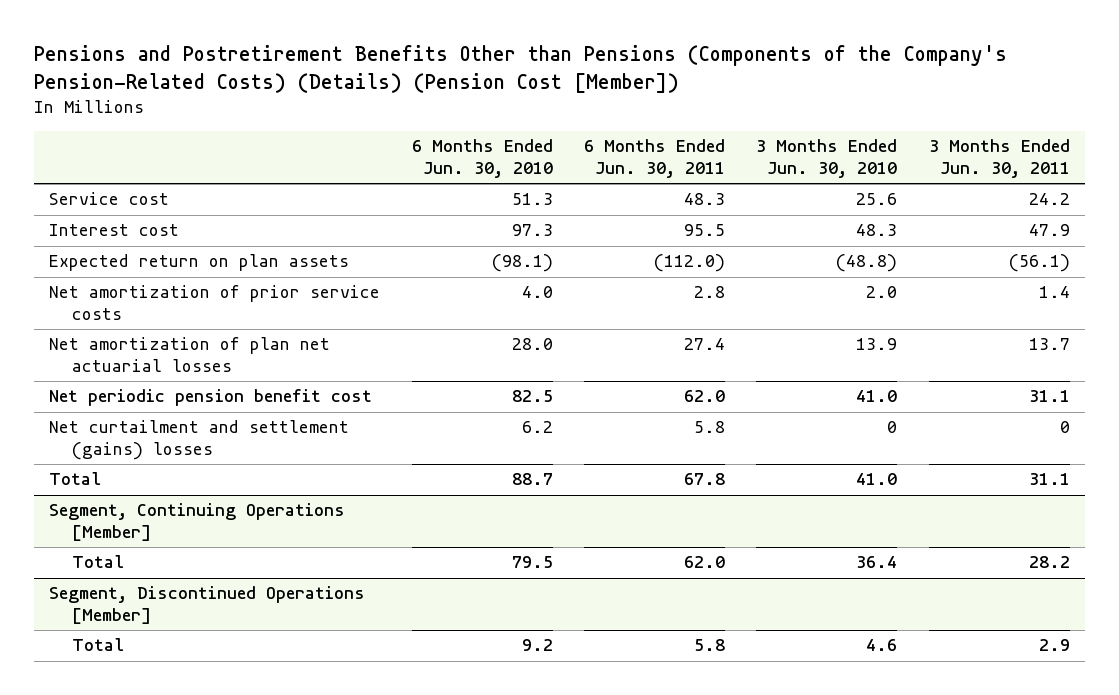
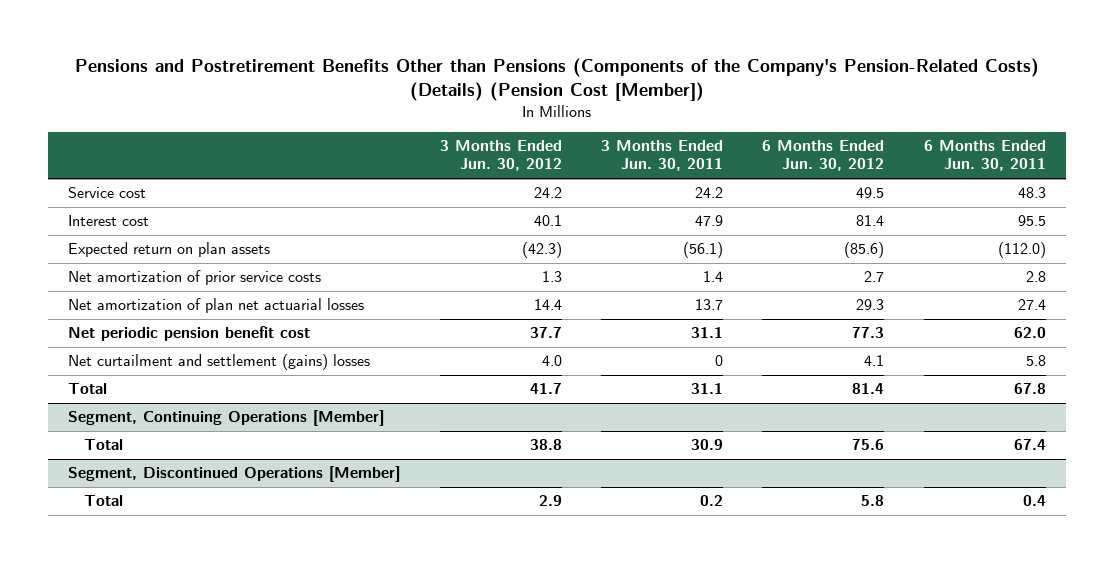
- | 6 Months Ended Jun. 30, 2010 | 6 Months Ended Jun. 30, 2011 | 3 Months Ended Jun. 30, 2010 | 3 Months Ended Jun. 30, 2011
+ | 3 Months Ended Jun. 30, 2012 | 3 Months Ended Jun. 30, 2011 | 6 Months Ended Jun. 30, 2012 | 6 Months Ended Jun. 30, 2011
@ Segment, Continuing Operations [Member]
- Total | 79.5 | 62.0 | 36.4 | 28.2
+ Total | 38.8 | 30.9 | 75.6 | 67.4
@ Segment, Discontinued Operations [Member]
- Total | 9.2 | 5.8 | 4.6 | 2.9
+ Total | 2.9 | 0.2 | 5.8 | 0.4

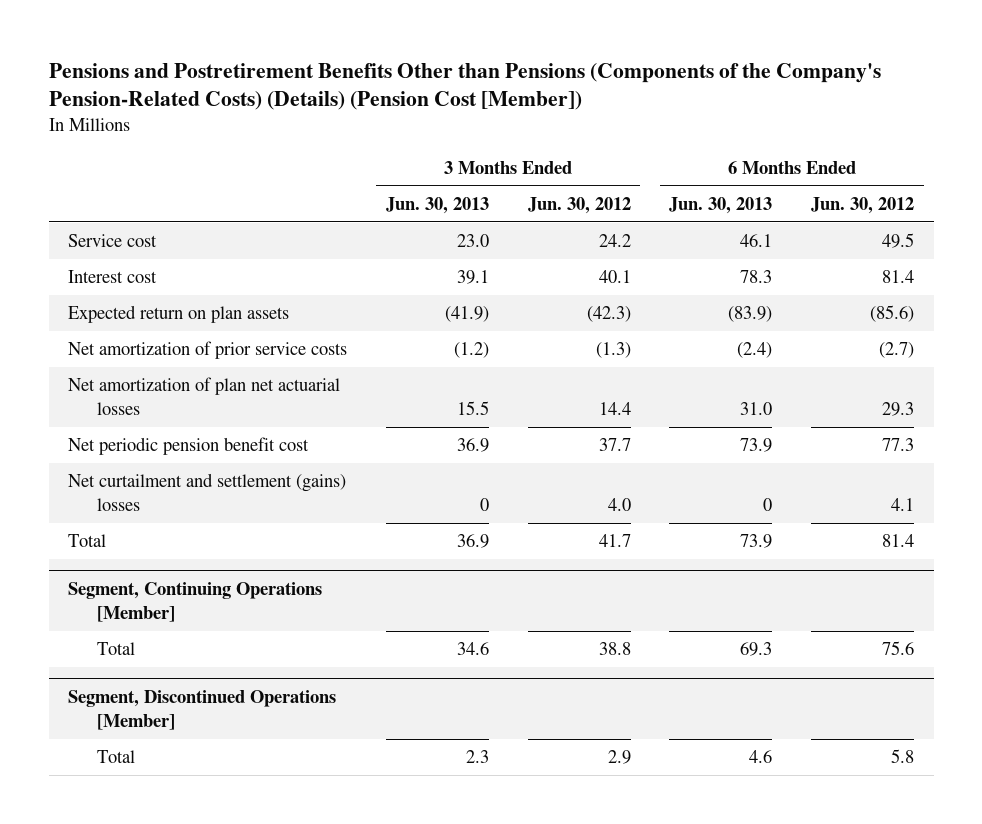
- | 3 Months Ended Jun. 30, 2012 | 3 Months Ended Jun. 30, 2011 | 6 Months Ended Jun. 30, 2012 | 6 Months Ended Jun. 30, 2011
+ | 3 Months Ended Jun. 30, 2013 | 3 Months Ended Jun. 30, 2012 | 6 Months Ended Jun. 30, 2013 | 6 Months Ended Jun. 30, 2012
- Net amortization of prior service costs | 1.3 | 1.4 | 2.7 | 2.8
+ Net amortization of prior service costs | (1.2) | (1.3) | (2.4) | (2.7)

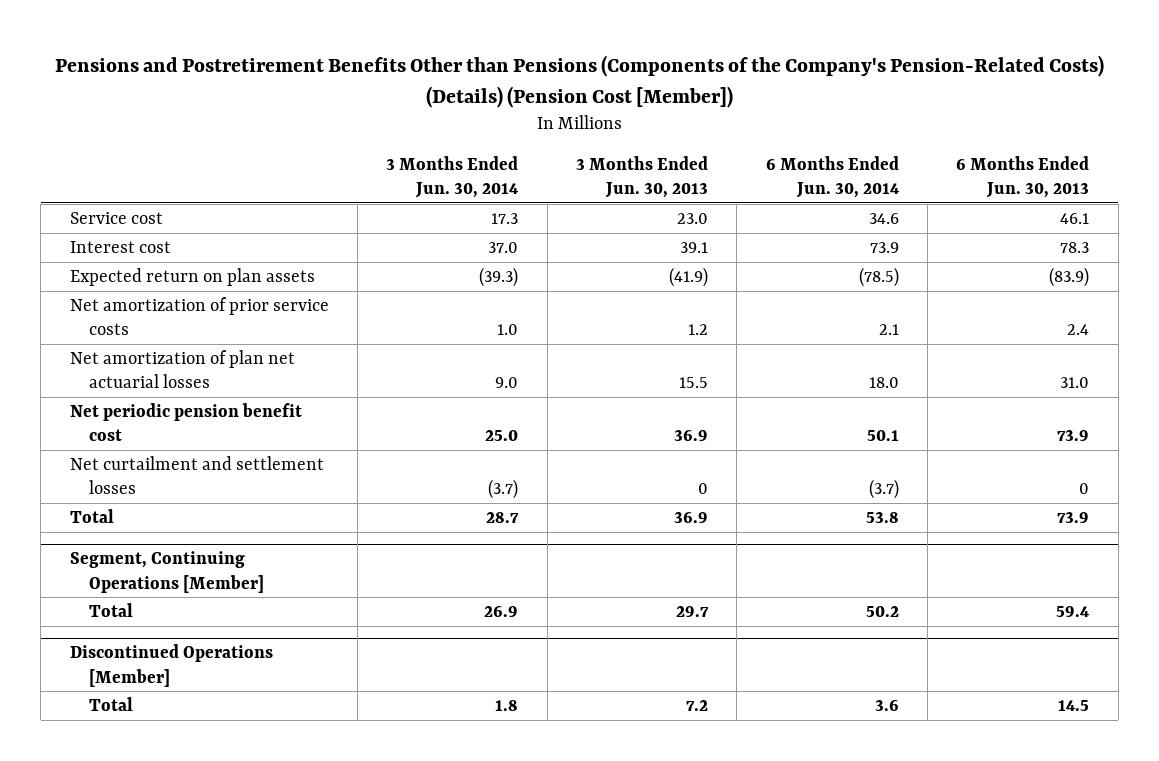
- | 3 Months Ended Jun. 30, 2013 | 3 Months Ended Jun. 30, 2012 | 6 Months Ended Jun. 30, 2013 | 6 Months Ended Jun. 30, 2012
+ | 3 Months Ended Jun. 30, 2014 | 3 Months Ended Jun. 30, 2013 | 6 Months Ended Jun. 30, 2014 | 6 Months Ended Jun. 30, 2013
- Net amortization of prior service costs | (1.2) | (1.3) | (2.4) | (2.7)
+ Net amortization of prior service costs | 1.0 | 1.2 | 2.1 | 2.4
- Net curtailment and settlement (gains) losses | 0 | 4.0 | 0 | 4.1
+ Net curtailment and settlement losses | (3.7) | 0 | (3.7) | 0
@ Segment, Continuing Operations [Member]
- Total | 34.6 | 38.8 | 69.3 | 75.6
- Segment, Discontinued Operations [Member]
- Total | 2.3 | 2.9 | 4.6 | 5.8
@ Segment, Continuing Operations [Member]
+ Total | 26.9 | 29.7 | 50.2 | 59.4
+ Discontinued Operations [Member]
+ Total | 1.8 | 7.2 | 3.6 | 14.5

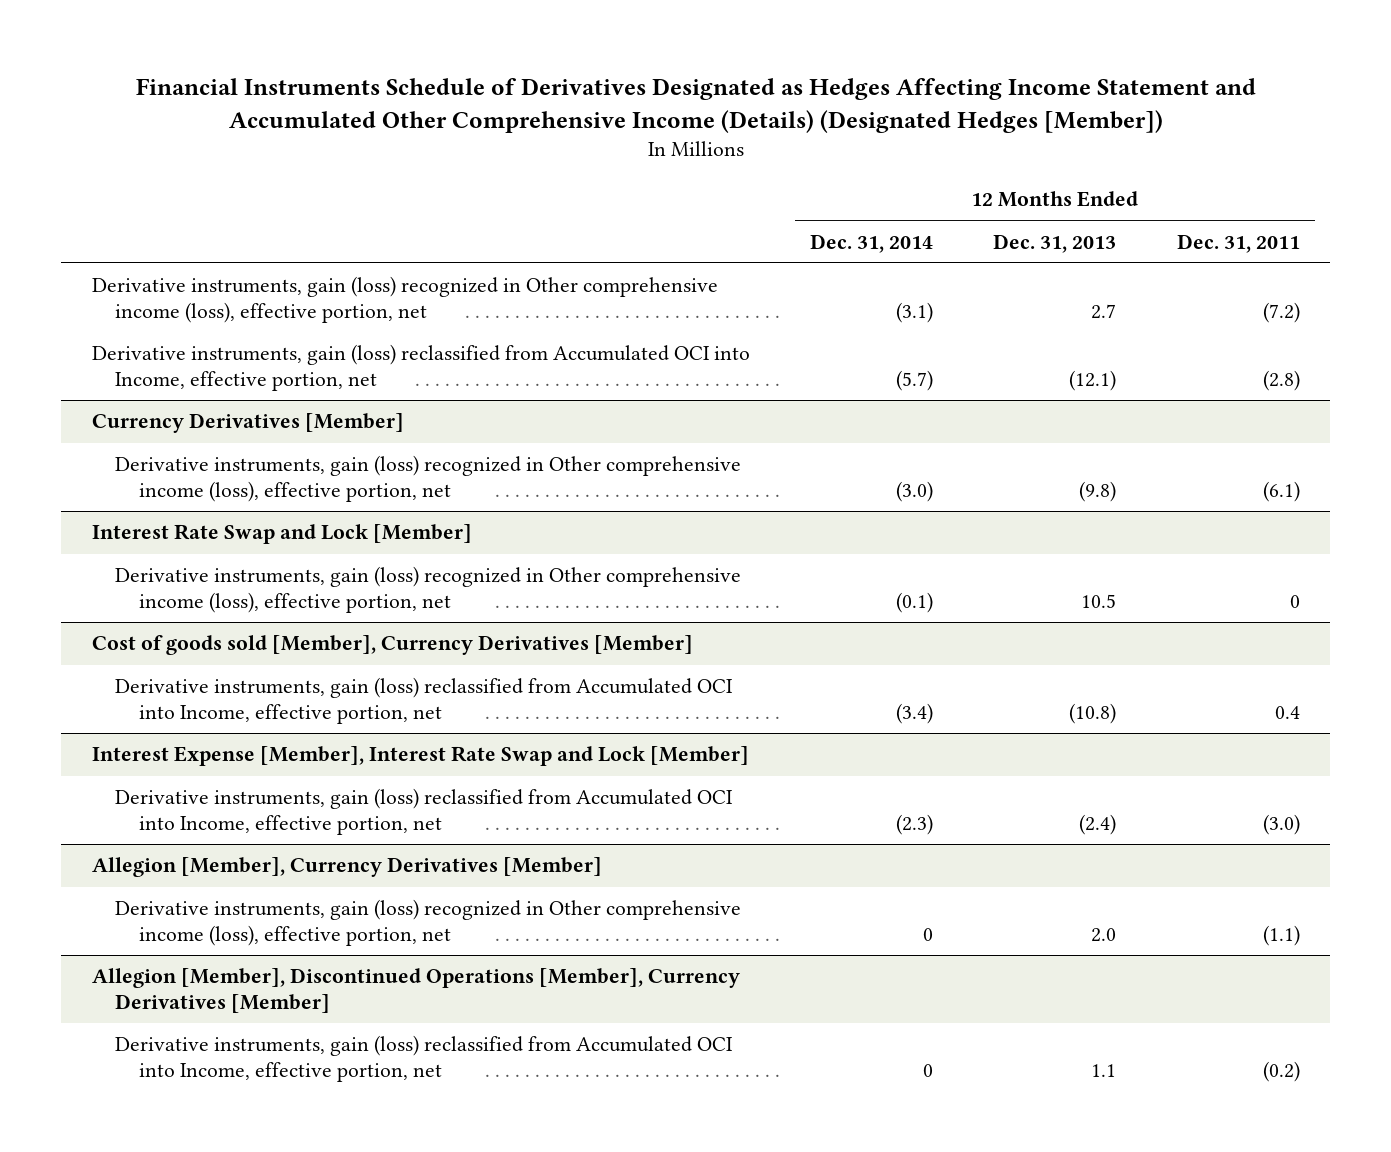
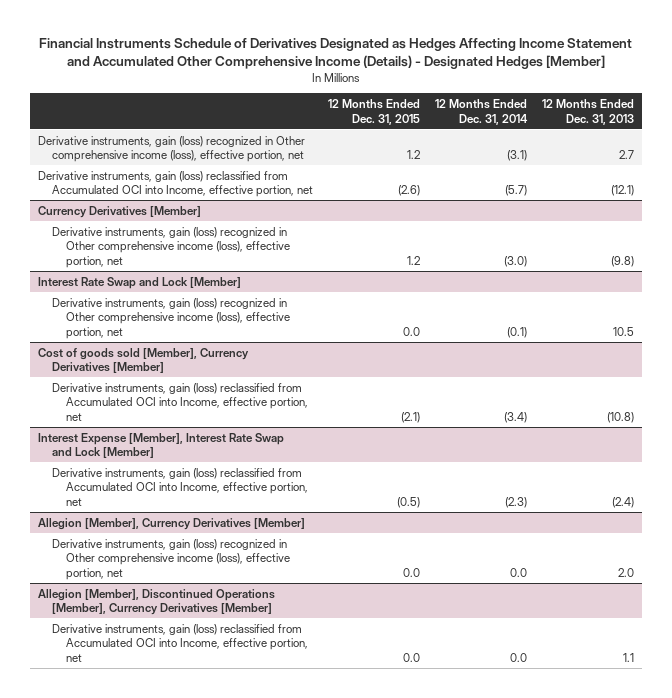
- Financial Instruments Schedule of Derivatives Designated as Hedges Affecting Income Statement and Accumulated Other Comprehensive Income (Details) (Designated Hedges [Member])
+ Financial Instruments Schedule of Derivatives Designated as Hedges Affecting Income Statement and Accumulated Other Comprehensive Income (Details) - Designated Hedges [Member]
- | 12 Months Ended Dec. 31, 2014 | 12 Months Ended Dec. 31, 2013 | 12 Months Ended Dec. 31, 2011
+ | 12 Months Ended Dec. 31, 2015 | 12 Months Ended Dec. 31, 2014 | 12 Months Ended Dec. 31, 2013
@ Allegion [Member], Currency Derivatives [Member]
- Derivative instruments, gain (loss) recognized in Other comprehensive income (loss), effective portion, net | 0 | 2.0 | (1.1)
+ Derivative instruments, gain (loss) recognized in Other comprehensive income (loss), effective portion, net | 0.0 | 0.0 | 2.0
@ Allegion [Member], Discontinued Operations [Member], Currency Derivatives [Member]
- Derivative instruments, gain (loss) reclassified from Accumulated OCI into Income, effective portion, net | 0 | 1.1 | (0.2)
+ Derivative instruments, gain (loss) reclassified from Accumulated OCI into Income, effective portion, net | 0.0 | 0.0 | 1.1

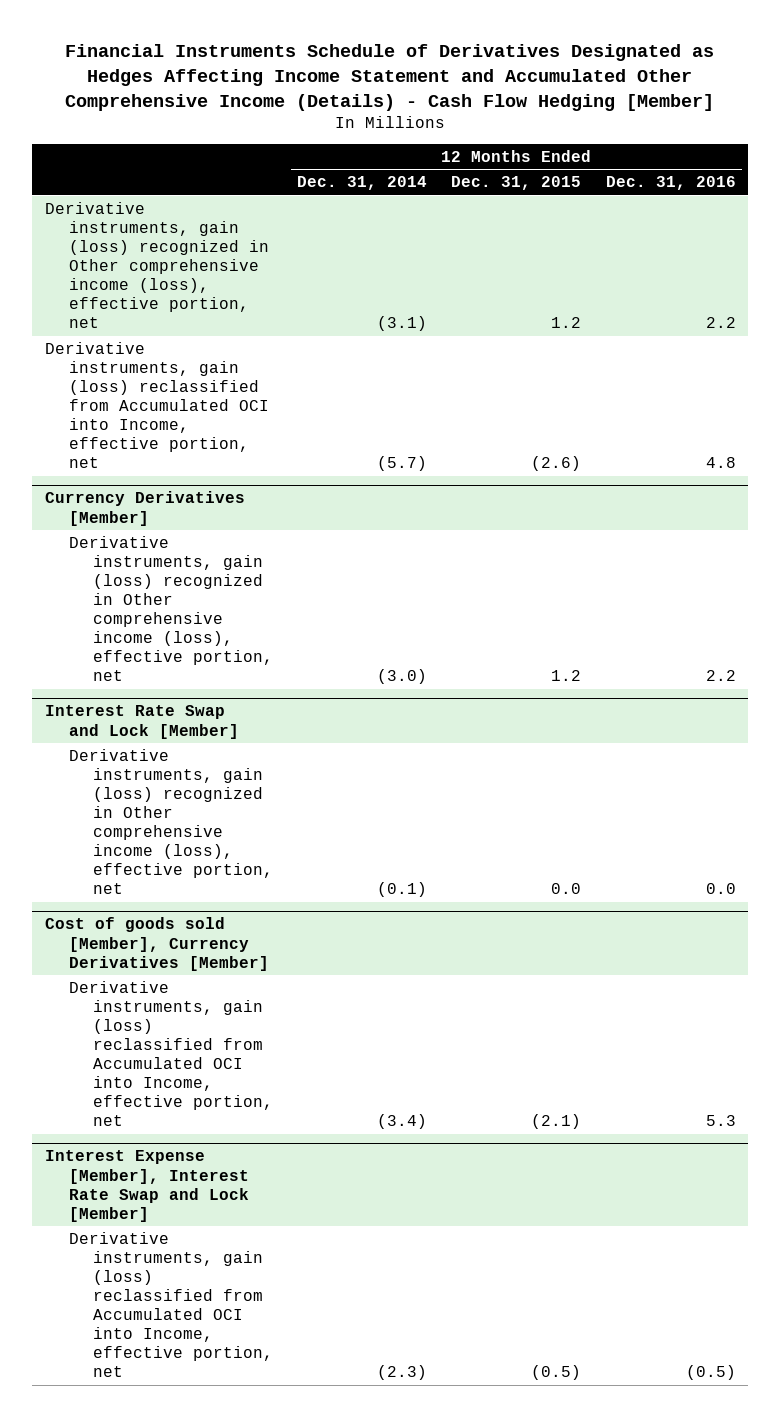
- Financial Instruments Schedule of Derivatives Designated as Hedges Affecting Income Statement and Accumulated Other Comprehensive Income (Details) - Designated Hedges [Member]
+ Financial Instruments Schedule of Derivatives Designated as Hedges Affecting Income Statement and Accumulated Other Comprehensive Income (Details) - Cash Flow Hedging [Member]
- | 12 Months Ended Dec. 31, 2015 | 12 Months Ended Dec. 31, 2014 | 12 Months Ended Dec. 31, 2013
+ | 12 Months Ended Dec. 31, 2014 | 12 Months Ended Dec. 31, 2015 | 12 Months Ended Dec. 31, 2016
- Allegion [Member], Currency Derivatives [Member]
- Derivative instruments, gain (loss) recognized in Other comprehensive income (loss), effective portion, net | 0.0 | 0.0 | 2.0
- Allegion [Member], Discontinued Operations [Member], Currency Derivatives [Member]
- Derivative instruments, gain (loss) reclassified from Accumulated OCI into Income, effective portion, net | 0.0 | 0.0 | 1.1

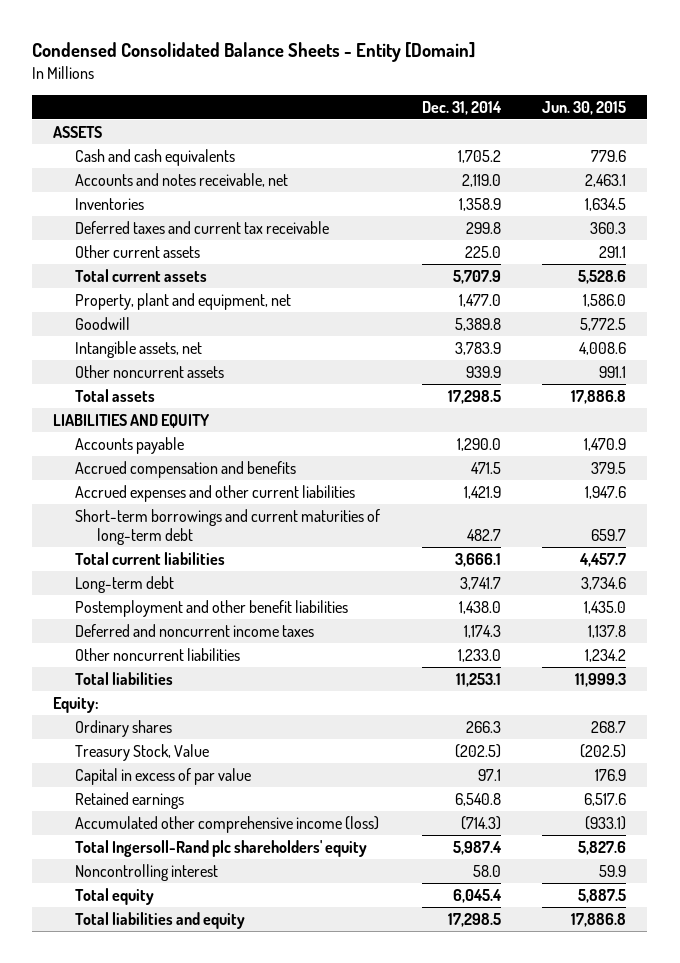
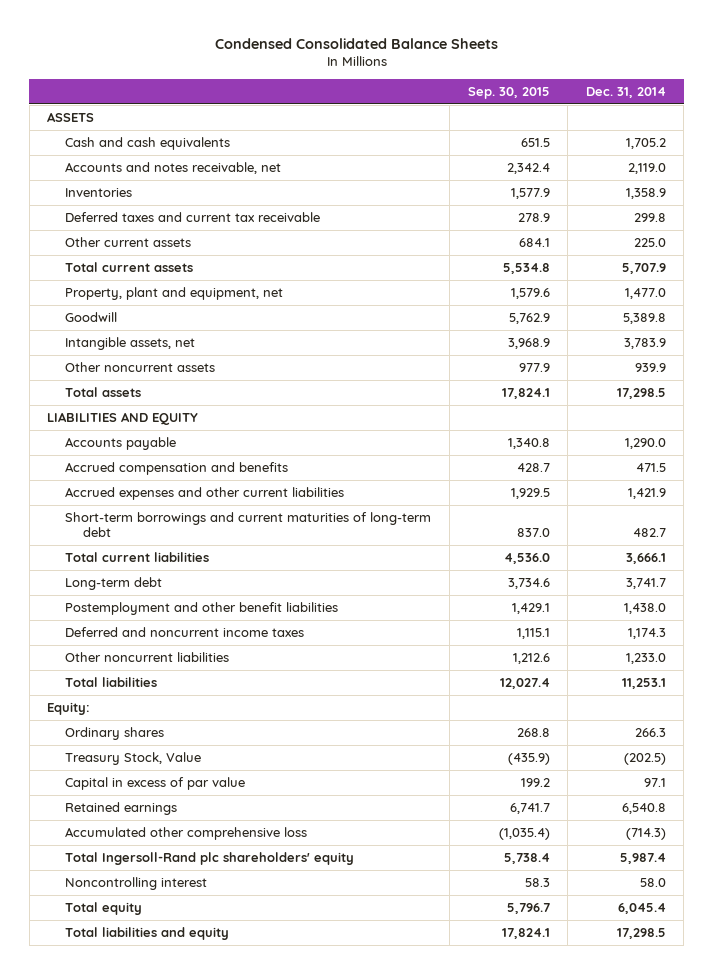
- Condensed Consolidated Balance Sheets - Entity [Domain]
+ Condensed Consolidated Balance Sheets
- | Dec. 31, 2014 | Jun. 30, 2015
+ | Sep. 30, 2015 | Dec. 31, 2014
- Accumulated other comprehensive income (loss) | (714.3) | (933.1)
+ Accumulated other comprehensive loss | (1,035.4) | (714.3)

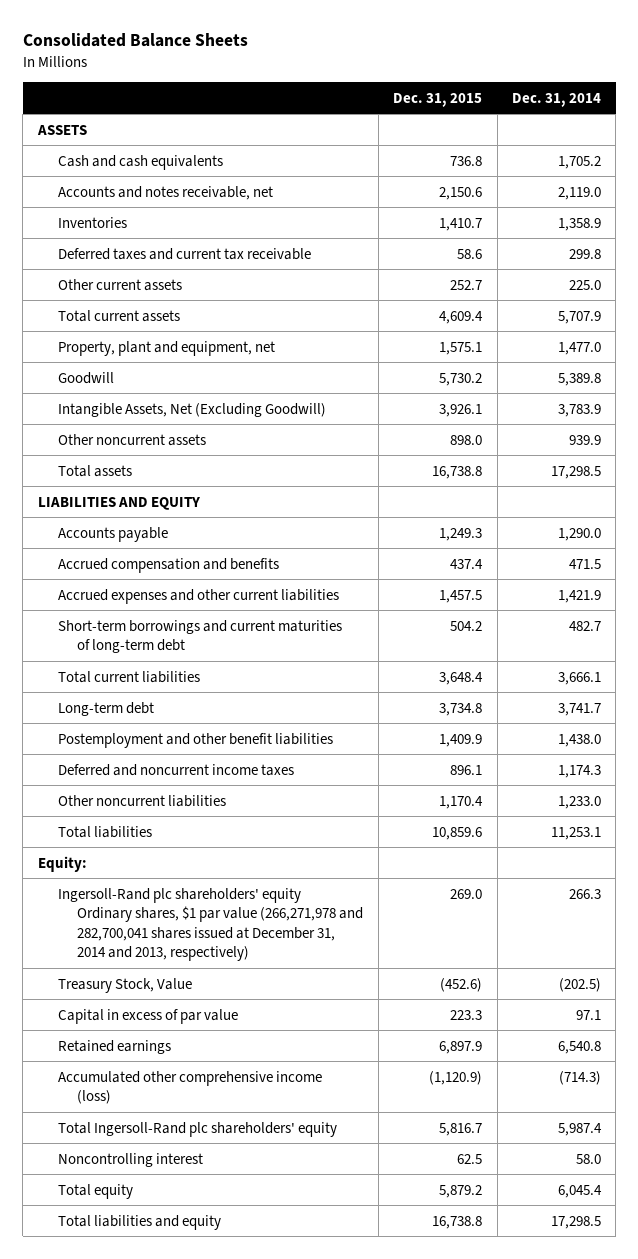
- Condensed Consolidated Balance Sheets
+ Consolidated Balance Sheets
- | Sep. 30, 2015 | Dec. 31, 2014
+ | Dec. 31, 2015 | Dec. 31, 2014
- Intangible assets, net | 3,968.9 | 3,783.9
+ Intangible Assets, Net (Excluding Goodwill) | 3,926.1 | 3,783.9
- Ordinary shares | 268.8 | 266.3
+ Ingersoll-Rand plc shareholders' equity Ordinary shares, $1 par value (266,271,978 and 282,700,041 shares issued at December 31, 2014 and 2013, respectively) | 269.0 | 266.3
- Accumulated other comprehensive loss | (1,035.4) | (714.3)
+ Accumulated other comprehensive income (loss) | (1,120.9) | (714.3)

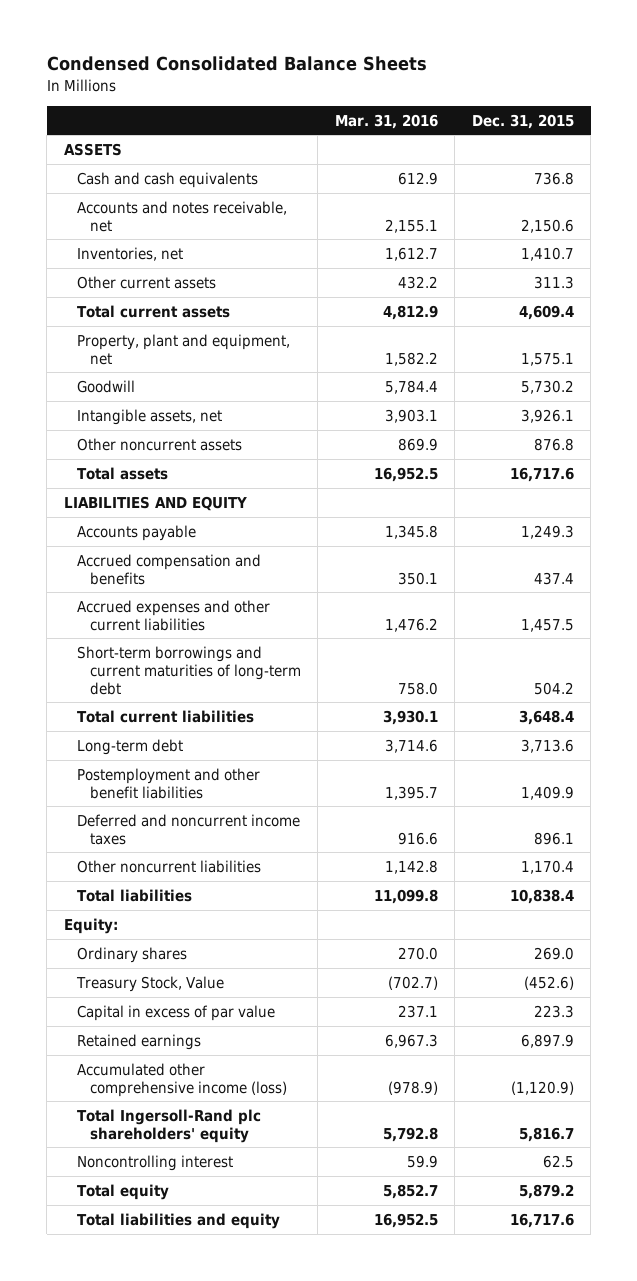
- Consolidated Balance Sheets
+ Condensed Consolidated Balance Sheets
- | Dec. 31, 2015 | Dec. 31, 2014
+ | Mar. 31, 2016 | Dec. 31, 2015
- Inventories | 1,410.7 | 1,358.9
- Deferred taxes and current tax receivable | 58.6 | 299.8
- Other current assets | 252.7 | 225.0
+ Inventories, net | 1,612.7 | 1,410.7
+ Other current assets | 432.2 | 311.3
- Intangible Assets, Net (Excluding Goodwill) | 3,926.1 | 3,783.9
- Other noncurrent assets | 898.0 | 939.9
- Total assets | 16,738.8 | 17,298.5
+ Intangible assets, net | 3,903.1 | 3,926.1
+ Other noncurrent assets | 869.9 | 876.8
+ Total assets | 16,952.5 | 16,717.6
- Long-term debt | 3,734.8 | 3,741.7
+ Long-term debt | 3,714.6 | 3,713.6
- Total liabilities | 10,859.6 | 11,253.1
+ Total liabilities | 11,099.8 | 10,838.4
- Ingersoll-Rand plc shareholders' equity Ordinary shares, $1 par value (266,271,978 and 282,700,041 shares issued at December 31, 2014 and 2013, respectively) | 269.0 | 266.3
+ Ordinary shares | 270.0 | 269.0
- Total liabilities and equity | 16,738.8 | 17,298.5
+ Total liabilities and equity | 16,952.5 | 16,717.6

